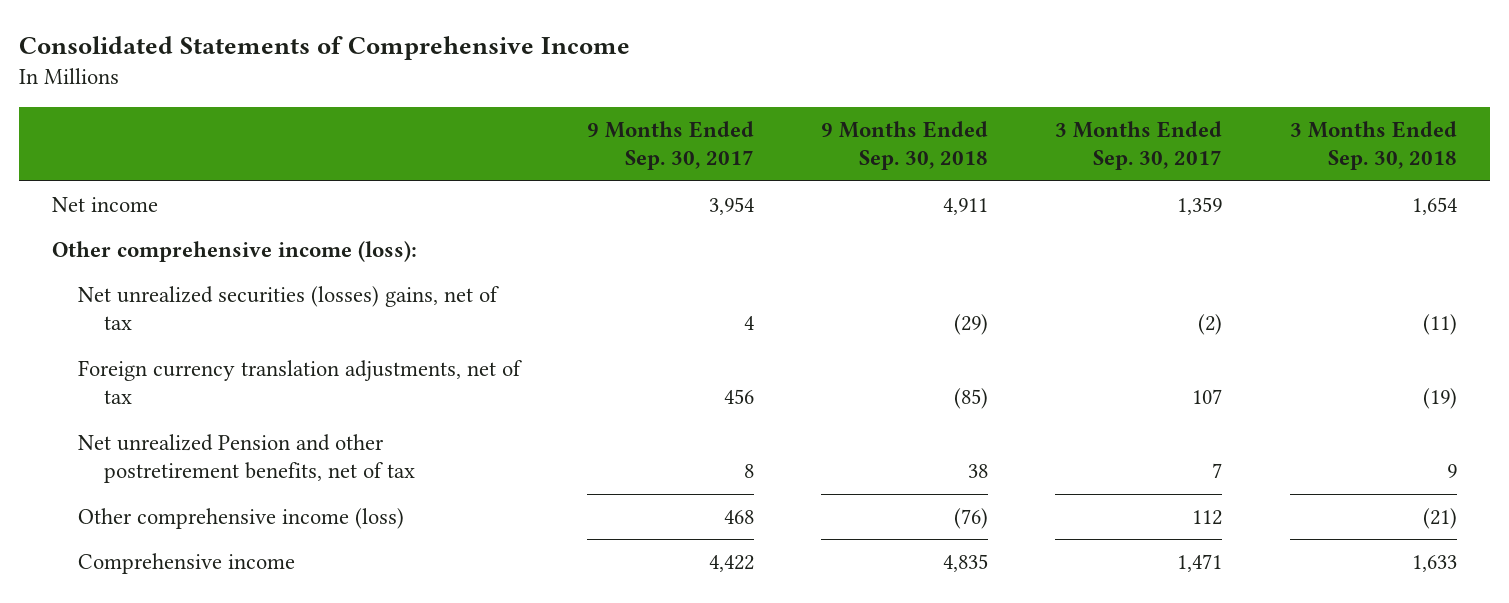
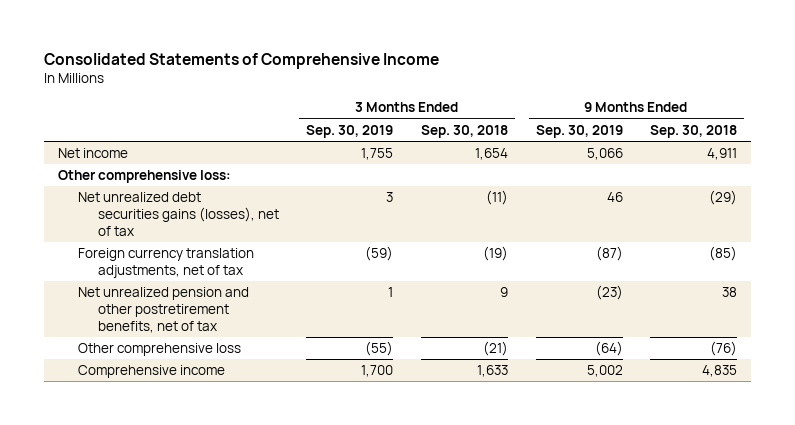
- | 9 Months Ended Sep. 30, 2017 | 9 Months Ended Sep. 30, 2018 | 3 Months Ended Sep. 30, 2017 | 3 Months Ended Sep. 30, 2018
+ | 3 Months Ended Sep. 30, 2019 | 3 Months Ended Sep. 30, 2018 | 9 Months Ended Sep. 30, 2019 | 9 Months Ended Sep. 30, 2018
- Other comprehensive income (loss):
- Net unrealized securities (losses) gains, net of tax | 4 | (29) | (2) | (11)
+ Other comprehensive loss:
+ Net unrealized debt securities gains (losses), net of tax | 3 | (11) | 46 | (29)
- Net unrealized Pension and other postretirement benefits, net of tax | 8 | 38 | 7 | 9
- Other comprehensive income (loss) | 468 | (76) | 112 | (21)
+ Net unrealized pension and other postretirement benefits, net of tax | 1 | 9 | (23) | 38
+ Other comprehensive loss | (55) | (21) | (64) | (76)

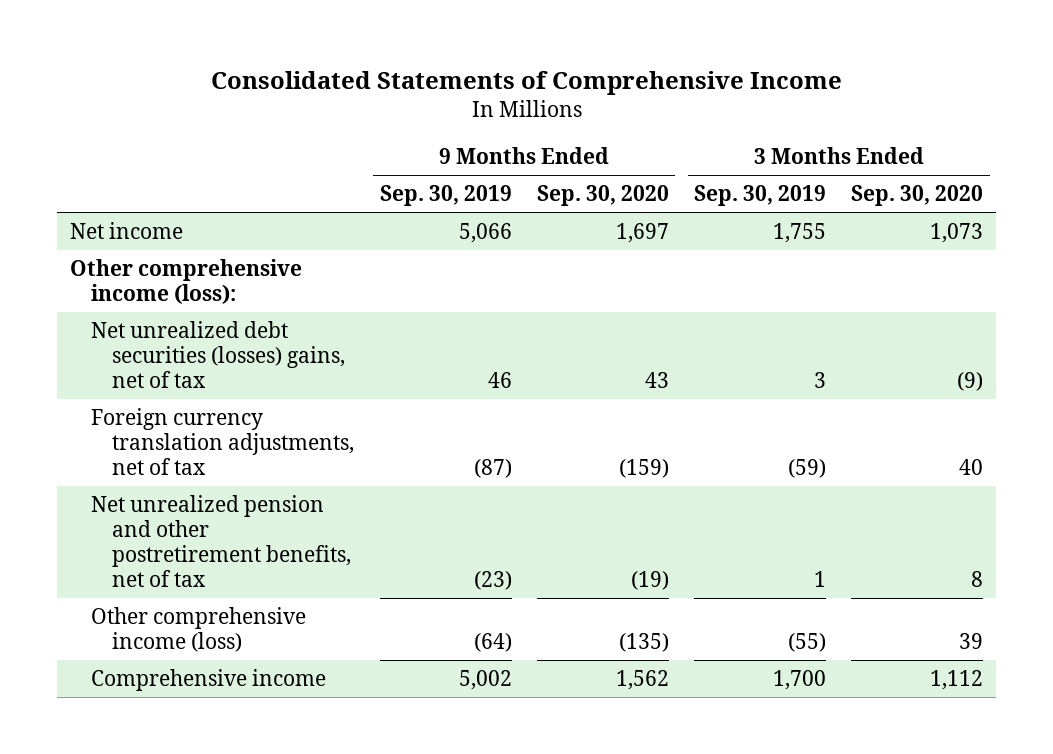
- | 3 Months Ended Sep. 30, 2019 | 3 Months Ended Sep. 30, 2018 | 9 Months Ended Sep. 30, 2019 | 9 Months Ended Sep. 30, 2018
+ | 9 Months Ended Sep. 30, 2019 | 9 Months Ended Sep. 30, 2020 | 3 Months Ended Sep. 30, 2019 | 3 Months Ended Sep. 30, 2020
- Other comprehensive loss:
- Net unrealized debt securities gains (losses), net of tax | 3 | (11) | 46 | (29)
+ Other comprehensive income (loss):
+ Net unrealized debt securities (losses) gains, net of tax | 46 | 43 | 3 | (9)
- Other comprehensive loss | (55) | (21) | (64) | (76)
+ Other comprehensive income (loss) | (64) | (135) | (55) | 39

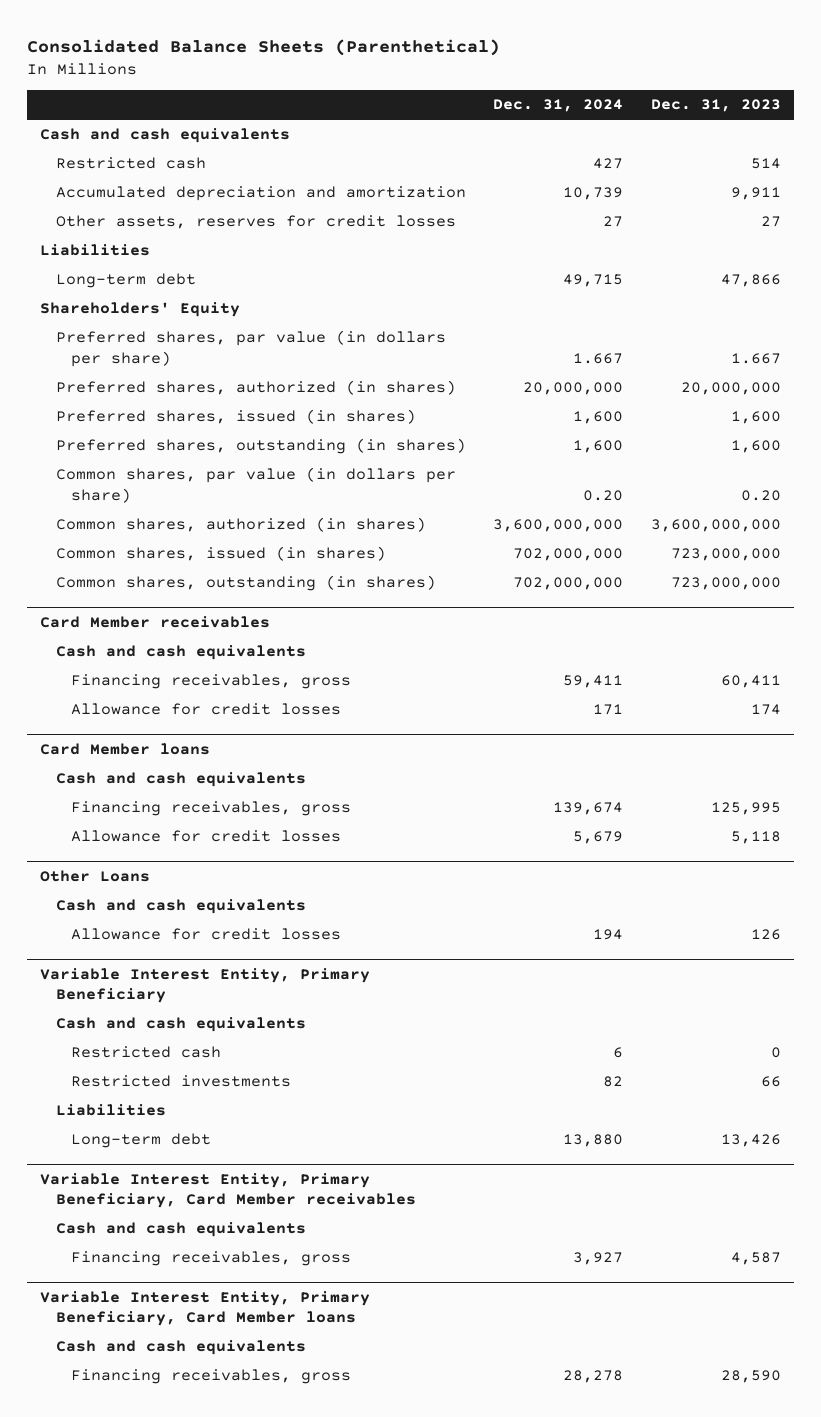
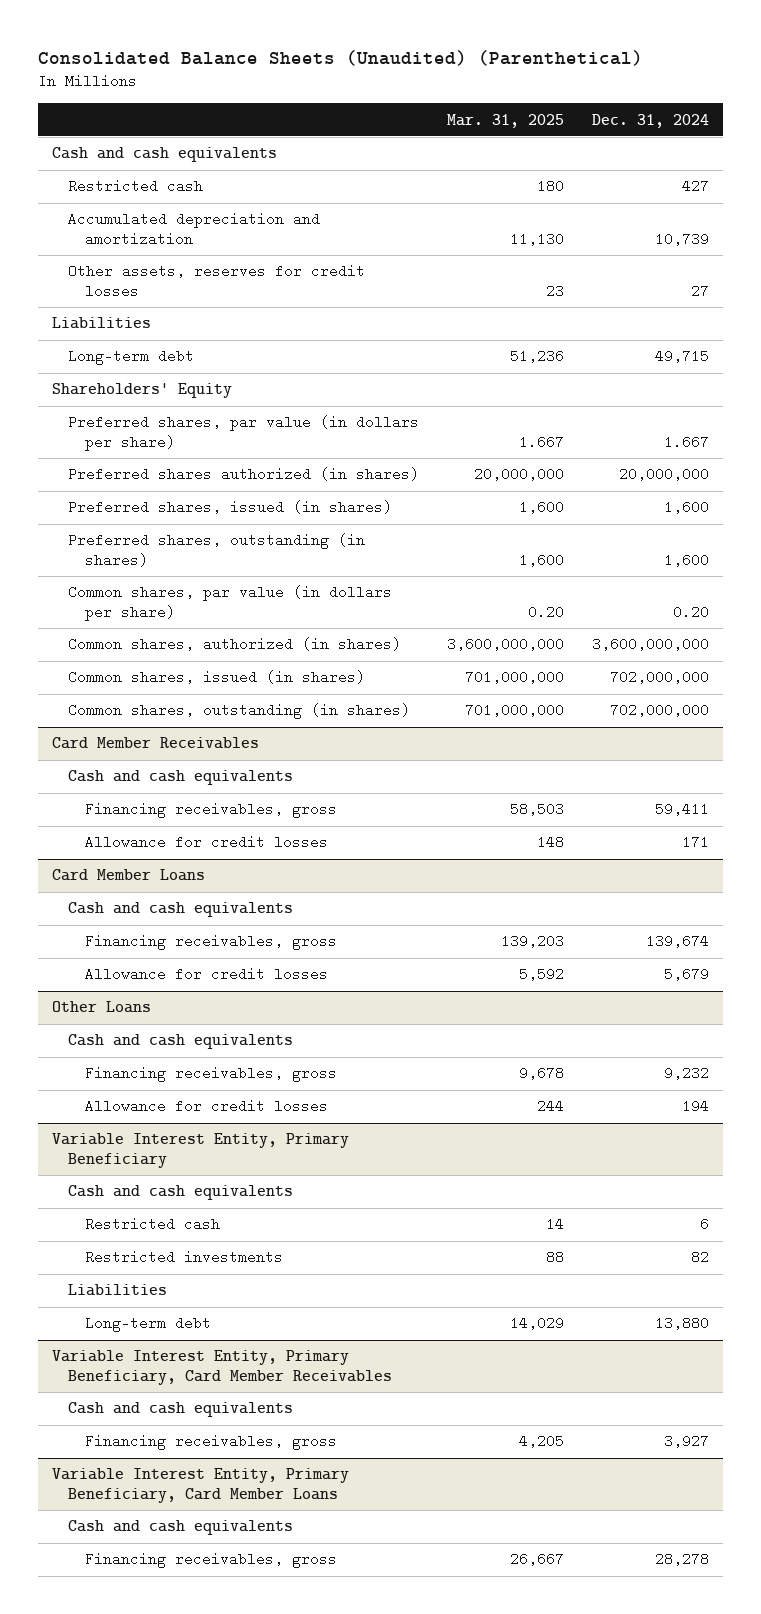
- Consolidated Balance Sheets (Parenthetical)
+ Consolidated Balance Sheets (Unaudited) (Parenthetical)
- | Dec. 31, 2024 | Dec. 31, 2023
+ | Mar. 31, 2025 | Dec. 31, 2024
- Preferred shares, authorized (in shares) | 20,000,000 | 20,000,000
+ Preferred shares authorized (in shares) | 20,000,000 | 20,000,000
- Card Member receivables
+ Card Member Receivables
- Card Member loans
+ Card Member Loans
@ Other Loans
+ Financing receivables, gross | 9,678 | 9,232
- Variable Interest Entity, Primary Beneficiary, Card Member receivables
+ Variable Interest Entity, Primary Beneficiary, Card Member Receivables
- Variable Interest Entity, Primary Beneficiary, Card Member loans
+ Variable Interest Entity, Primary Beneficiary, Card Member Loans

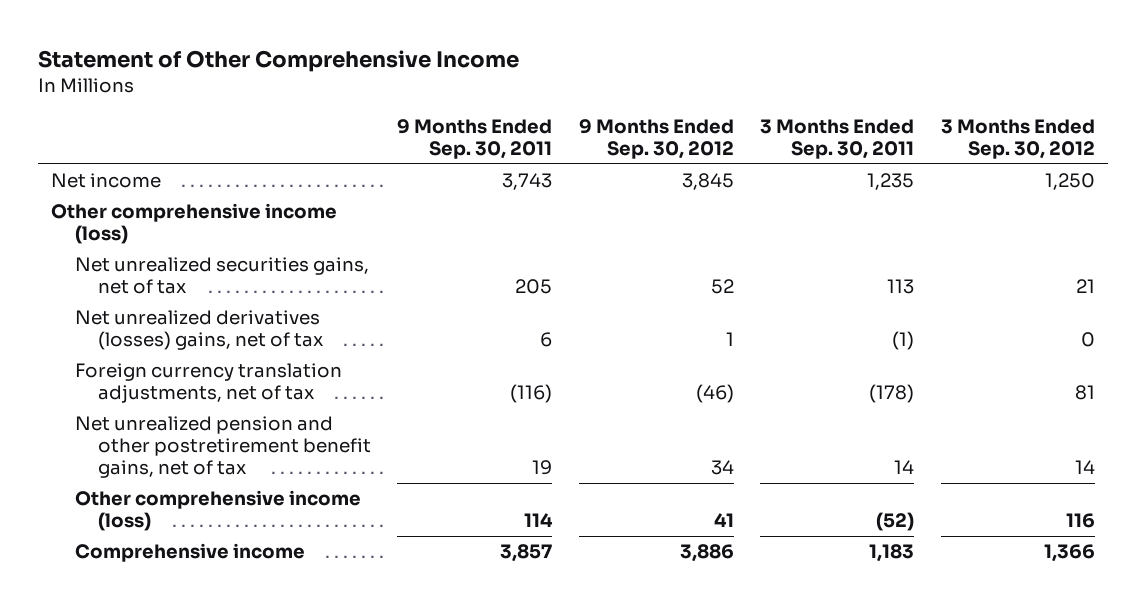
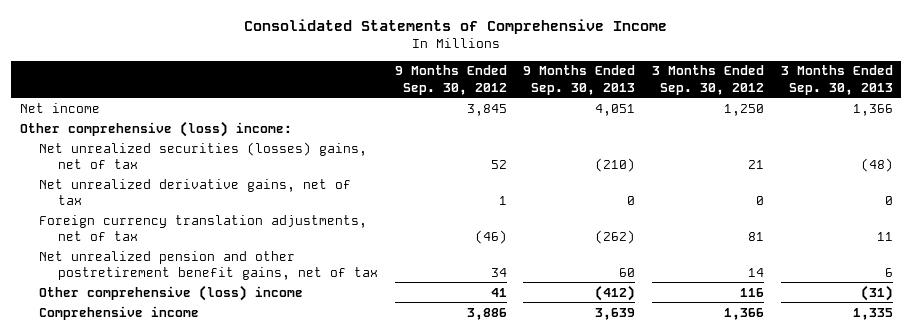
- Statement of Other Comprehensive Income
+ Consolidated Statements of Comprehensive Income
- | 9 Months Ended Sep. 30, 2011 | 9 Months Ended Sep. 30, 2012 | 3 Months Ended Sep. 30, 2011 | 3 Months Ended Sep. 30, 2012
+ | 9 Months Ended Sep. 30, 2012 | 9 Months Ended Sep. 30, 2013 | 3 Months Ended Sep. 30, 2012 | 3 Months Ended Sep. 30, 2013
- Other comprehensive income (loss)
- Net unrealized securities gains, net of tax | 205 | 52 | 113 | 21
- Net unrealized derivatives (losses) gains, net of tax | 6 | 1 | (1) | 0
+ Other comprehensive (loss) income:
+ Net unrealized securities (losses) gains, net of tax | 52 | (210) | 21 | (48)
+ Net unrealized derivative gains, net of tax | 1 | 0 | 0 | 0
- Other comprehensive income (loss) | 114 | 41 | (52) | 116
+ Other comprehensive (loss) income | 41 | (412) | 116 | (31)

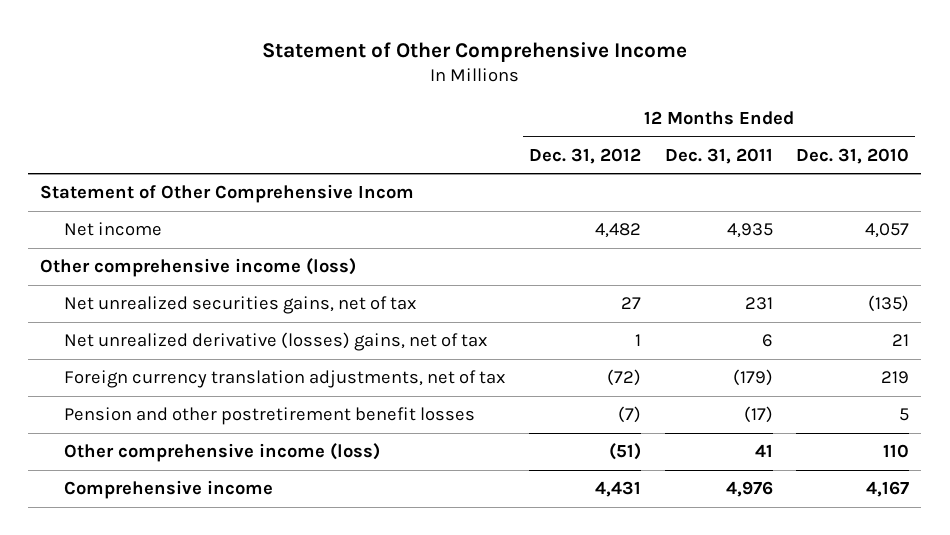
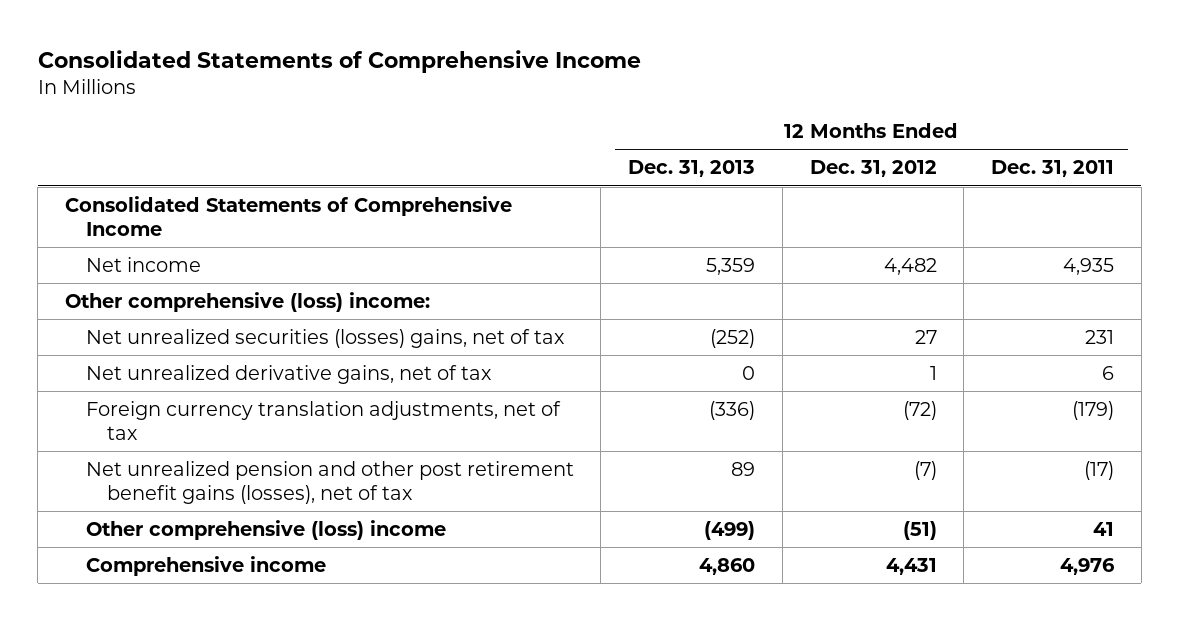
- Statement of Other Comprehensive Income
+ Consolidated Statements of Comprehensive Income
- | 12 Months Ended Dec. 31, 2012 | 12 Months Ended Dec. 31, 2011 | 12 Months Ended Dec. 31, 2010
+ | 12 Months Ended Dec. 31, 2013 | 12 Months Ended Dec. 31, 2012 | 12 Months Ended Dec. 31, 2011
- Statement of Other Comprehensive Incom
+ Consolidated Statements of Comprehensive Income
- Other comprehensive income (loss)
- Net unrealized securities gains, net of tax | 27 | 231 | (135)
- Net unrealized derivative (losses) gains, net of tax | 1 | 6 | 21
+ Other comprehensive (loss) income:
+ Net unrealized securities (losses) gains, net of tax | (252) | 27 | 231
+ Net unrealized derivative gains, net of tax | 0 | 1 | 6
- Pension and other postretirement benefit losses | (7) | (17) | 5
- Other comprehensive income (loss) | (51) | 41 | 110
+ Net unrealized pension and other post retirement benefit gains (losses), net of tax | 89 | (7) | (17)
+ Other comprehensive (loss) income | (499) | (51) | 41

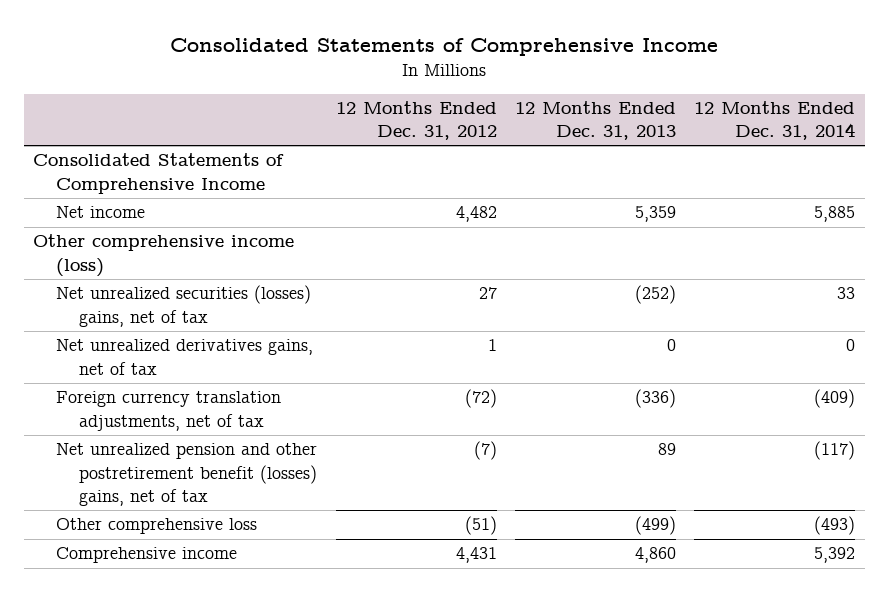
- | 12 Months Ended Dec. 31, 2013 | 12 Months Ended Dec. 31, 2012 | 12 Months Ended Dec. 31, 2011
+ | 12 Months Ended Dec. 31, 2012 | 12 Months Ended Dec. 31, 2013 | 12 Months Ended Dec. 31, 2014
- Other comprehensive (loss) income:
+ Other comprehensive income (loss)
- Net unrealized derivative gains, net of tax | 0 | 1 | 6
+ Net unrealized derivatives gains, net of tax | 1 | 0 | 0
- Net unrealized pension and other post retirement benefit gains (losses), net of tax | 89 | (7) | (17)
- Other comprehensive (loss) income | (499) | (51) | 41
+ Net unrealized pension and other postretirement benefit (losses) gains, net of tax | (7) | 89 | (117)
+ Other comprehensive loss | (51) | (499) | (493)

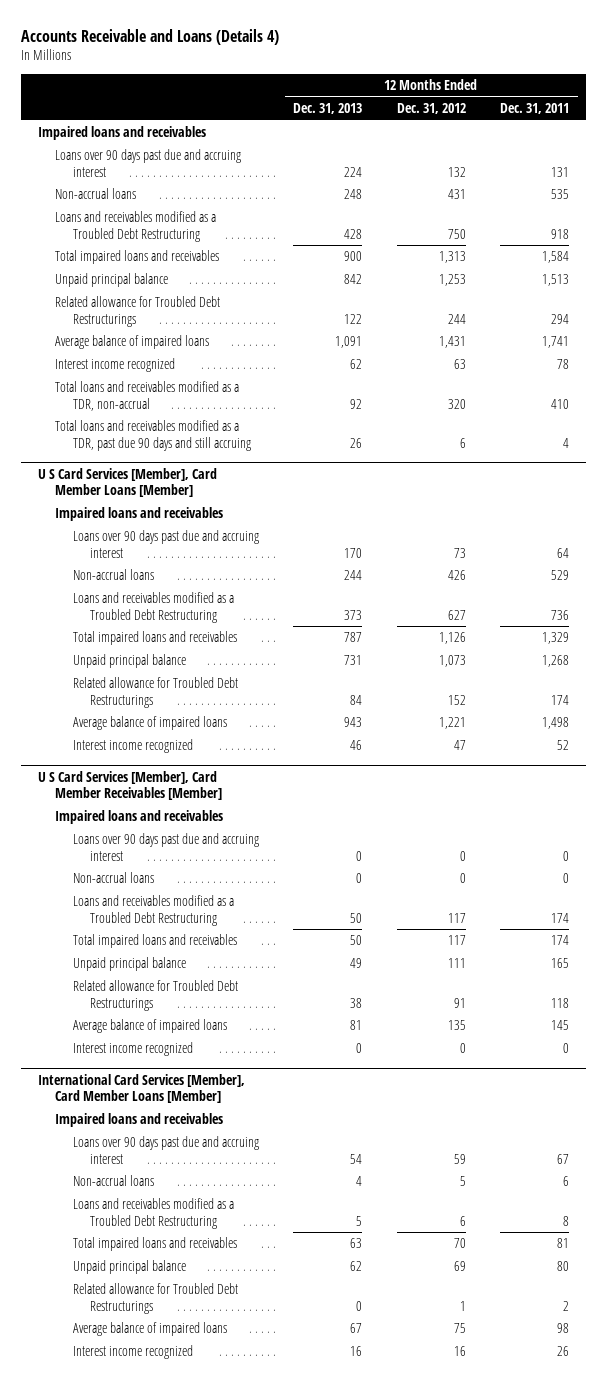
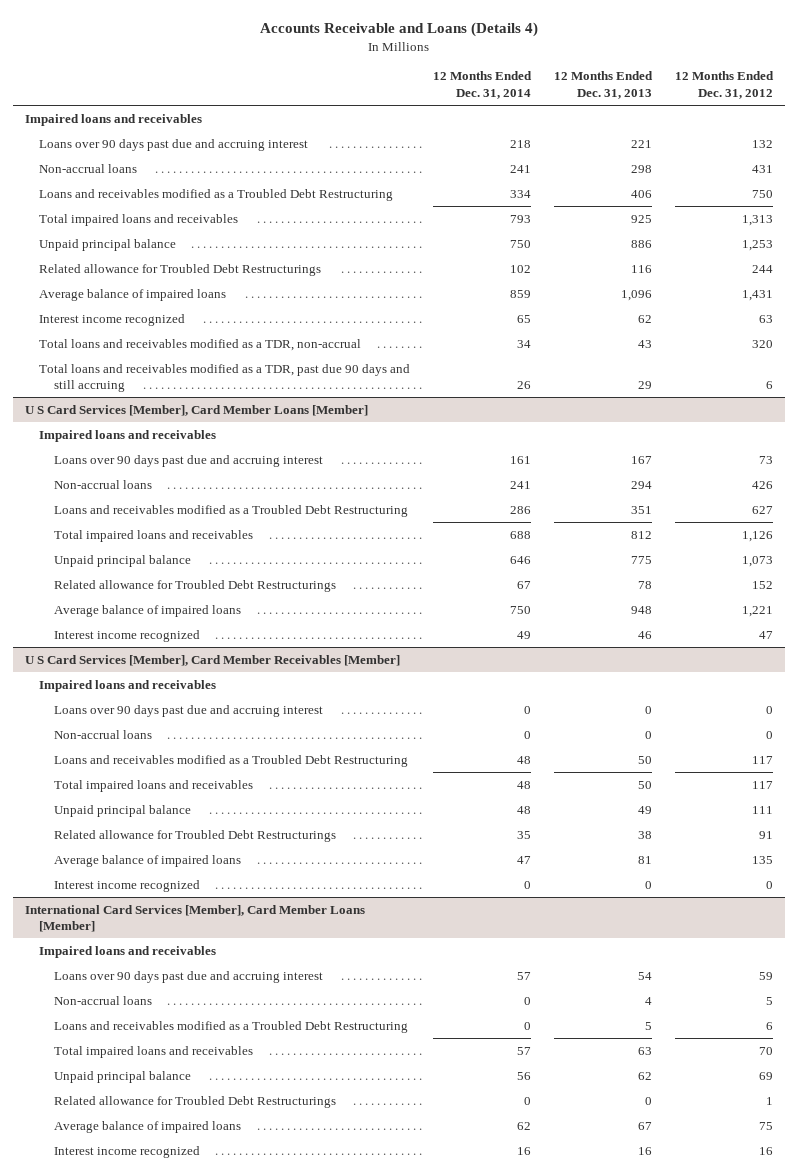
- | 12 Months Ended Dec. 31, 2013 | 12 Months Ended Dec. 31, 2012 | 12 Months Ended Dec. 31, 2011
+ | 12 Months Ended Dec. 31, 2014 | 12 Months Ended Dec. 31, 2013 | 12 Months Ended Dec. 31, 2012
- Loans over 90 days past due and accruing interest | 224 | 132 | 131
- Non-accrual loans | 248 | 431 | 535
- Loans and receivables modified as a Troubled Debt Restructuring | 428 | 750 | 918
- Total impaired loans and receivables | 900 | 1,313 | 1,584
- Unpaid principal balance | 842 | 1,253 | 1,513
- Related allowance for Troubled Debt Restructurings | 122 | 244 | 294
- Average balance of impaired loans | 1,091 | 1,431 | 1,741
+ Loans over 90 days past due and accruing interest | 218 | 221 | 132
+ Non-accrual loans | 241 | 298 | 431
+ Loans and receivables modified as a Troubled Debt Restructuring | 334 | 406 | 750
+ Total impaired loans and receivables | 793 | 925 | 1,313
+ Unpaid principal balance | 750 | 886 | 1,253
+ Related allowance for Troubled Debt Restructurings | 102 | 116 | 244
+ Average balance of impaired loans | 859 | 1,096 | 1,431
- Total loans and receivables modified as a TDR, non-accrual | 92 | 320 | 410
- Total loans and receivables modified as a TDR, past due 90 days and still accruing | 26 | 6 | 4
+ Total loans and receivables modified as a TDR, non-accrual | 34 | 43 | 320
+ Total loans and receivables modified as a TDR, past due 90 days and still accruing | 26 | 29 | 6
@ U S Card Services [Member], Card Member Loans [Member]
- Loans over 90 days past due and accruing interest | 170 | 73 | 64
- Non-accrual loans | 244 | 426 | 529
- Loans and receivables modified as a Troubled Debt Restructuring | 373 | 627 | 736
- Total impaired loans and receivables | 787 | 1,126 | 1,329
- Unpaid principal balance | 731 | 1,073 | 1,268
- Related allowance for Troubled Debt Restructurings | 84 | 152 | 174
- Average balance of impaired loans | 943 | 1,221 | 1,498
+ Loans over 90 days past due and accruing interest | 161 | 167 | 73
+ Non-accrual loans | 241 | 294 | 426
+ Loans and receivables modified as a Troubled Debt Restructuring | 286 | 351 | 627
+ Total impaired loans and receivables | 688 | 812 | 1,126
+ Unpaid principal balance | 646 | 775 | 1,073
+ Related allowance for Troubled Debt Restructurings | 67 | 78 | 152
+ Average balance of impaired loans | 750 | 948 | 1,221

